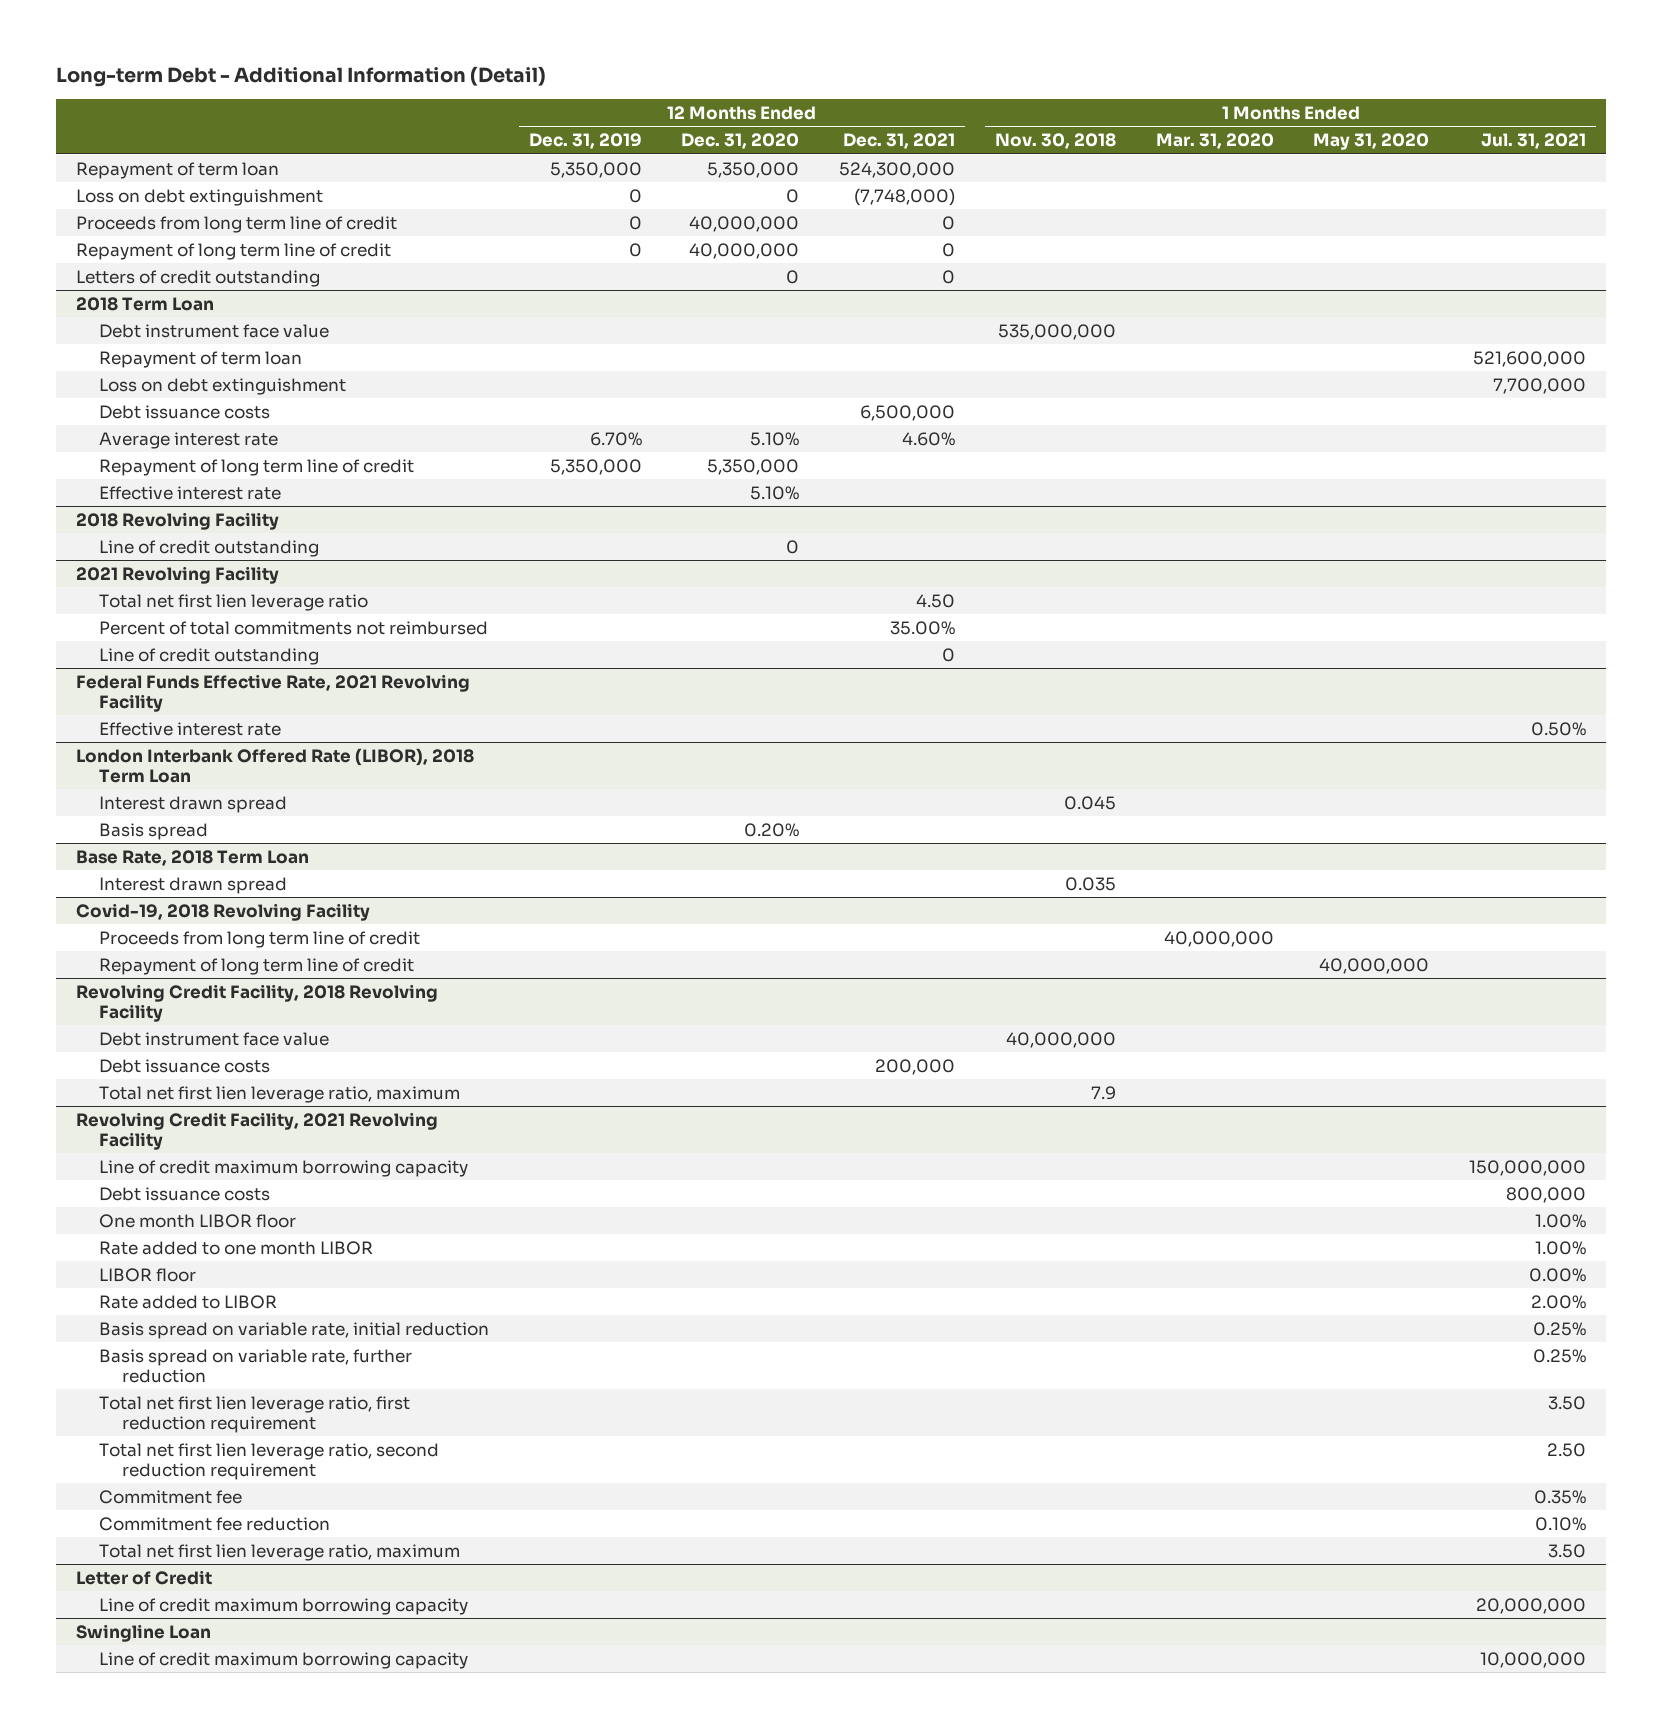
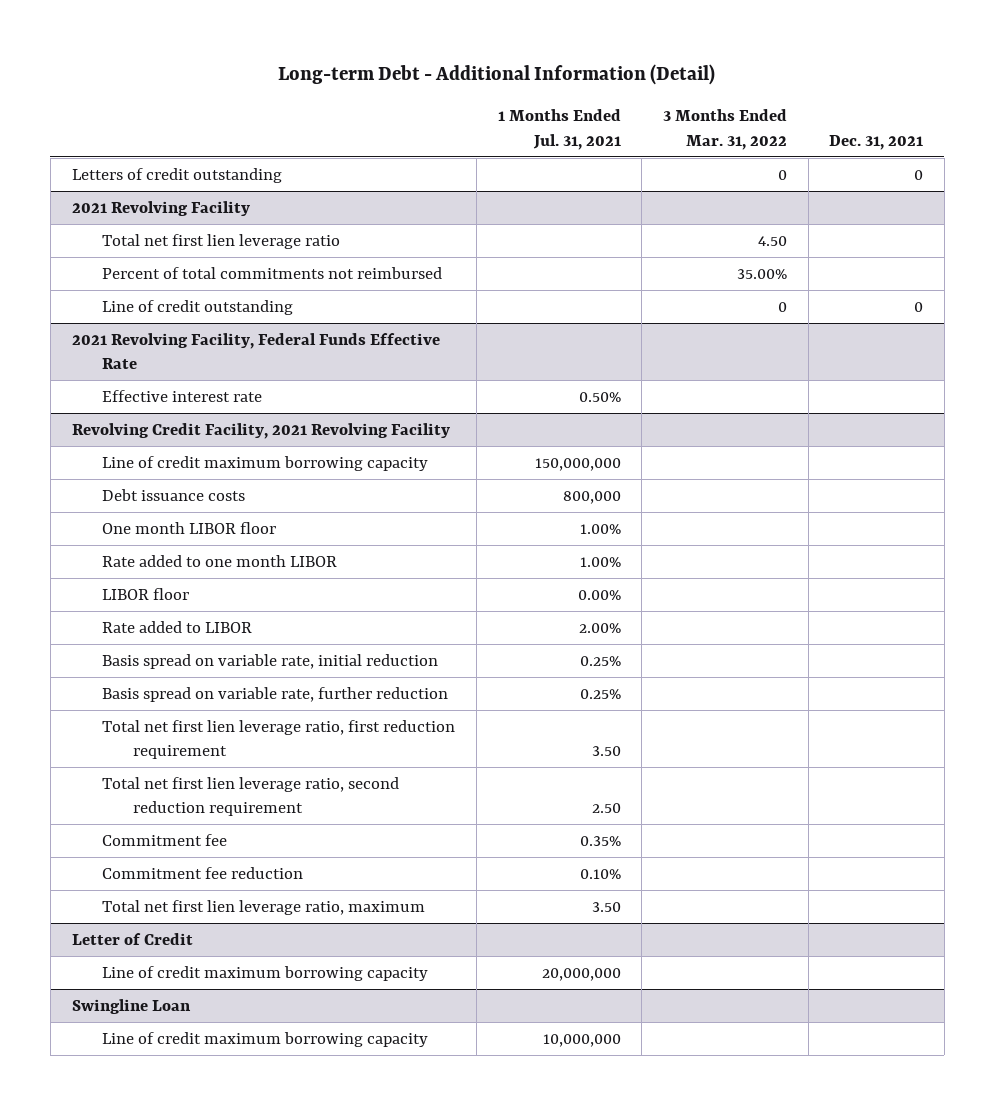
- | 12 Months Ended Dec. 31, 2019 | 12 Months Ended Dec. 31, 2020 | 12 Months Ended Dec. 31, 2021 | 1 Months Ended Nov. 30, 2018 | 1 Months Ended Mar. 31, 2020 | 1 Months Ended May 31, 2020 | 1 Months Ended Jul. 31, 2021
+ | 1 Months Ended Jul. 31, 2021 | 3 Months Ended Mar. 31, 2022 | Dec. 31, 2021
- Repayment of term loan | 5,350,000 | 5,350,000 | 524,300,000 | | | |
- Loss on debt extinguishment | 0 | 0 | (7,748,000) | | | |
- Proceeds from long term line of credit | 0 | 40,000,000 | 0 | | | |
- Repayment of long term line of credit | 0 | 40,000,000 | 0 | | | |
- 2018 Term Loan
- Debt instrument face value | | | | 535,000,000 | | |
- Repayment of term loan | | | | | | | 521,600,000
- Loss on debt extinguishment | | | | | | | 7,700,000
- Debt issuance costs | | | 6,500,000 | | | |
- Average interest rate | 6.70% | 5.10% | 4.60% | | | |
- Repayment of long term line of credit | 5,350,000 | 5,350,000 | | | | |
- Effective interest rate | | 5.10% | | | | |
- 2018 Revolving Facility
- Line of credit outstanding | | 0 | | | | |
- Federal Funds Effective Rate, 2021 Revolving Facility
+ 2021 Revolving Facility, Federal Funds Effective Rate
- London Interbank Offered Rate (LIBOR), 2018 Term Loan
- Interest drawn spread | | | | 0.045 | | |
- Basis spread | | 0.20% | | | | |
- Base Rate, 2018 Term Loan
- Interest drawn spread | | | | 0.035 | | |
- Covid-19, 2018 Revolving Facility
- Proceeds from long term line of credit | | | | | 40,000,000 | |
- Repayment of long term line of credit | | | | | | 40,000,000 |
- Revolving Credit Facility, 2018 Revolving Facility
- Debt instrument face value | | | | 40,000,000 | | |
- Debt issuance costs | | | 200,000 | | | |
- Total net first lien leverage ratio, maximum | | | | 7.9 | | |

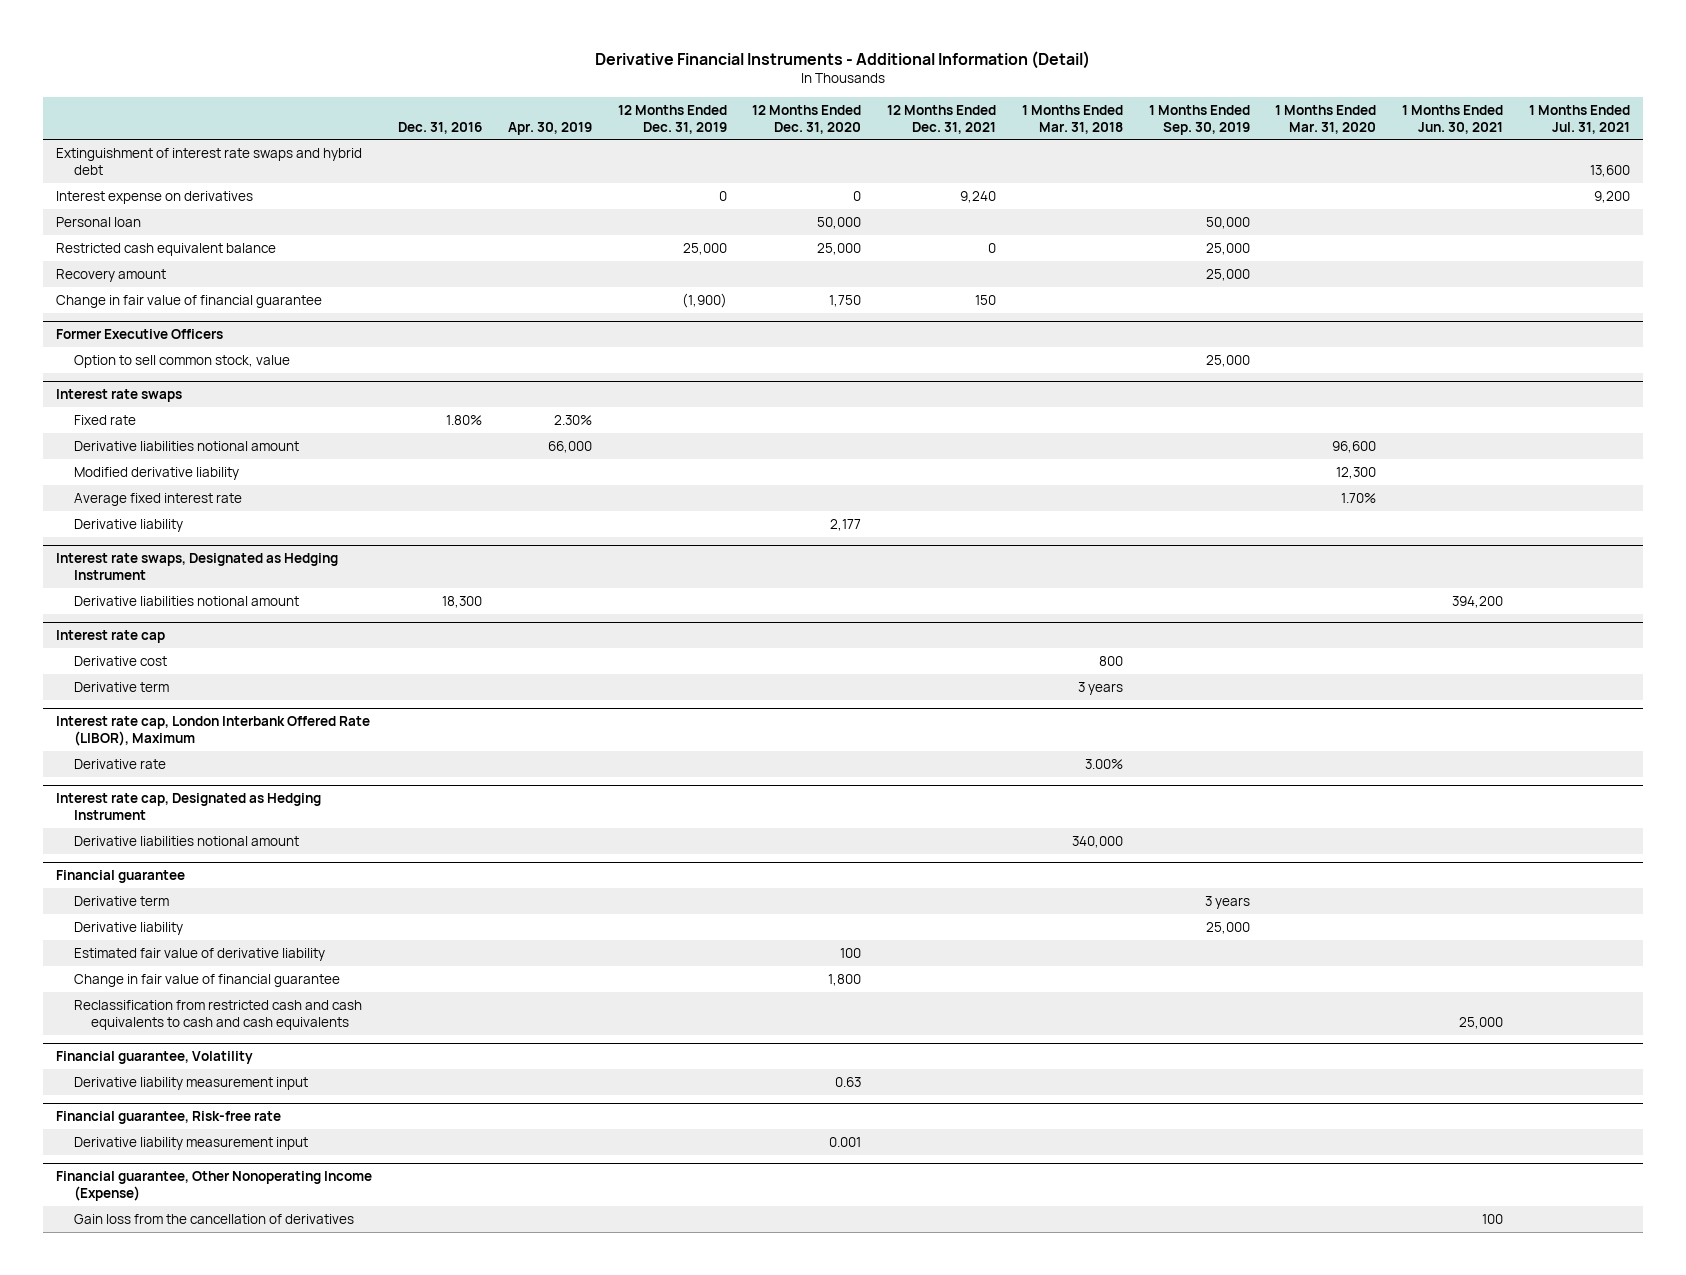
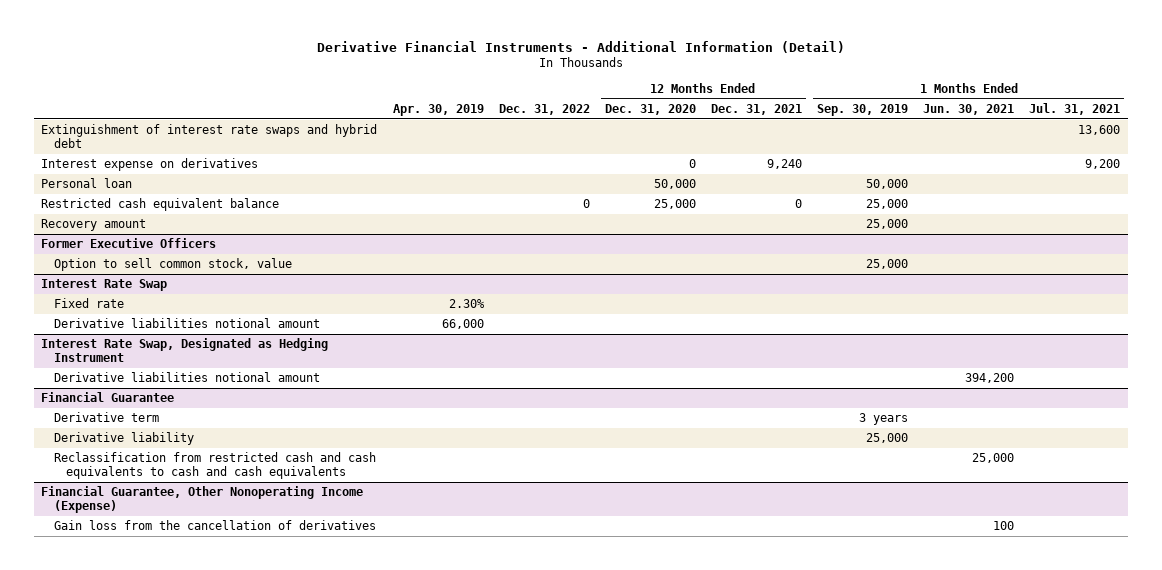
- | Dec. 31, 2016 | Apr. 30, 2019 | 12 Months Ended Dec. 31, 2019 | 12 Months Ended Dec. 31, 2020 | 12 Months Ended Dec. 31, 2021 | 1 Months Ended Mar. 31, 2018 | 1 Months Ended Sep. 30, 2019 | 1 Months Ended Mar. 31, 2020 | 1 Months Ended Jun. 30, 2021 | 1 Months Ended Jul. 31, 2021
+ | Apr. 30, 2019 | Dec. 31, 2022 | 12 Months Ended Dec. 31, 2020 | 12 Months Ended Dec. 31, 2021 | 1 Months Ended Sep. 30, 2019 | 1 Months Ended Jun. 30, 2021 | 1 Months Ended Jul. 31, 2021
- Change in fair value of financial guarantee | | | (1,900) | 1,750 | 150 | | | | |
- Interest rate swaps
+ Interest Rate Swap
- Modified derivative liability | | | | | | | | 12,300 | |
- Average fixed interest rate | | | | | | | | 1.70% | |
- Derivative liability | | | | 2,177 | | | | | |
- Interest rate swaps, Designated as Hedging Instrument
+ Interest Rate Swap, Designated as Hedging Instrument
- Interest rate cap
- Derivative cost | | | | | | 800 | | | |
- Derivative term | | | | | | 3 years | | | |
- Interest rate cap, London Interbank Offered Rate (LIBOR), Maximum
- Derivative rate | | | | | | 3.00% | | | |
- Interest rate cap, Designated as Hedging Instrument
- Derivative liabilities notional amount | | | | | | 340,000 | | | |
- Financial guarantee
+ Financial Guarantee
- Estimated fair value of derivative liability | | | | 100 | | | | | |
- Change in fair value of financial guarantee | | | | 1,800 | | | | | |
- Financial guarantee, Volatility
- Derivative liability measurement input | | | | 0.63 | | | | | |
- Financial guarantee, Risk-free rate
- Derivative liability measurement input | | | | 0.001 | | | | | |
- Financial guarantee, Other Nonoperating Income (Expense)
+ Financial Guarantee, Other Nonoperating Income (Expense)

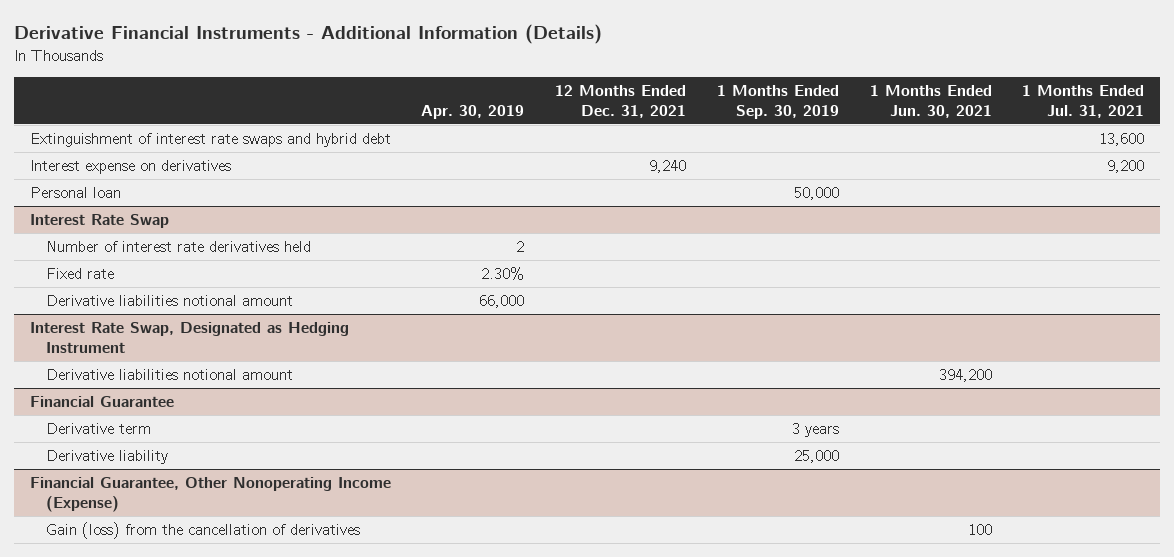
- Derivative Financial Instruments - Additional Information (Detail)
+ Derivative Financial Instruments - Additional Information (Details)
- | Apr. 30, 2019 | Dec. 31, 2022 | 12 Months Ended Dec. 31, 2020 | 12 Months Ended Dec. 31, 2021 | 1 Months Ended Sep. 30, 2019 | 1 Months Ended Jun. 30, 2021 | 1 Months Ended Jul. 31, 2021
+ | Apr. 30, 2019 | 12 Months Ended Dec. 31, 2021 | 1 Months Ended Sep. 30, 2019 | 1 Months Ended Jun. 30, 2021 | 1 Months Ended Jul. 31, 2021
- Restricted cash equivalent balance | | 0 | 25,000 | 0 | 25,000 | |
- Recovery amount | | | | | 25,000 | |
- Former Executive Officers
- Option to sell common stock, value | | | | | 25,000 | |
@ Interest Rate Swap
+ Number of interest rate derivatives held | 2 | | | |
@ Financial Guarantee
- Reclassification from restricted cash and cash equivalents to cash and cash equivalents | | | | | | 25,000 |
@ Financial Guarantee, Other Nonoperating Income (Expense)
- Gain loss from the cancellation of derivatives | | | | | | 100 |
+ Gain (loss) from the cancellation of derivatives | | | | 100 |

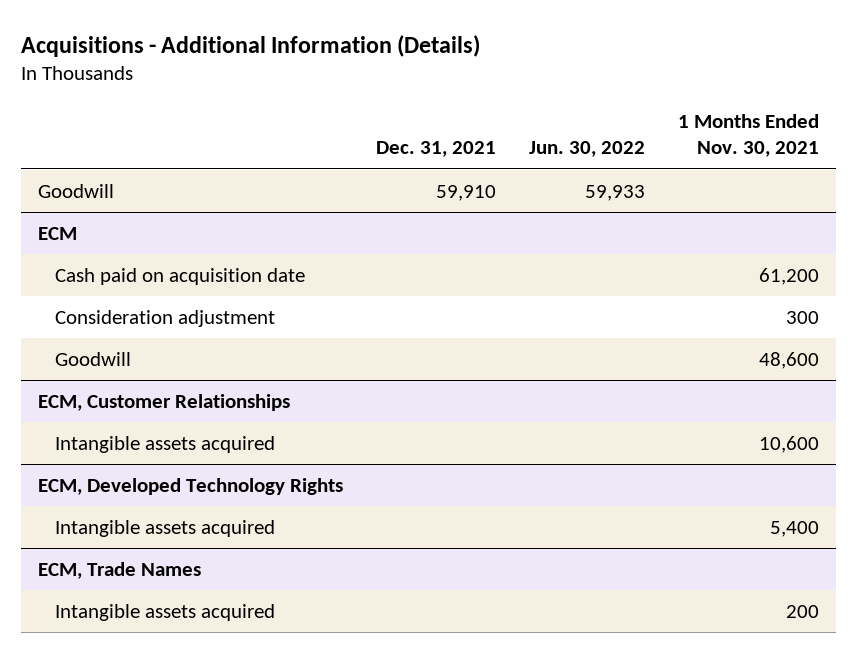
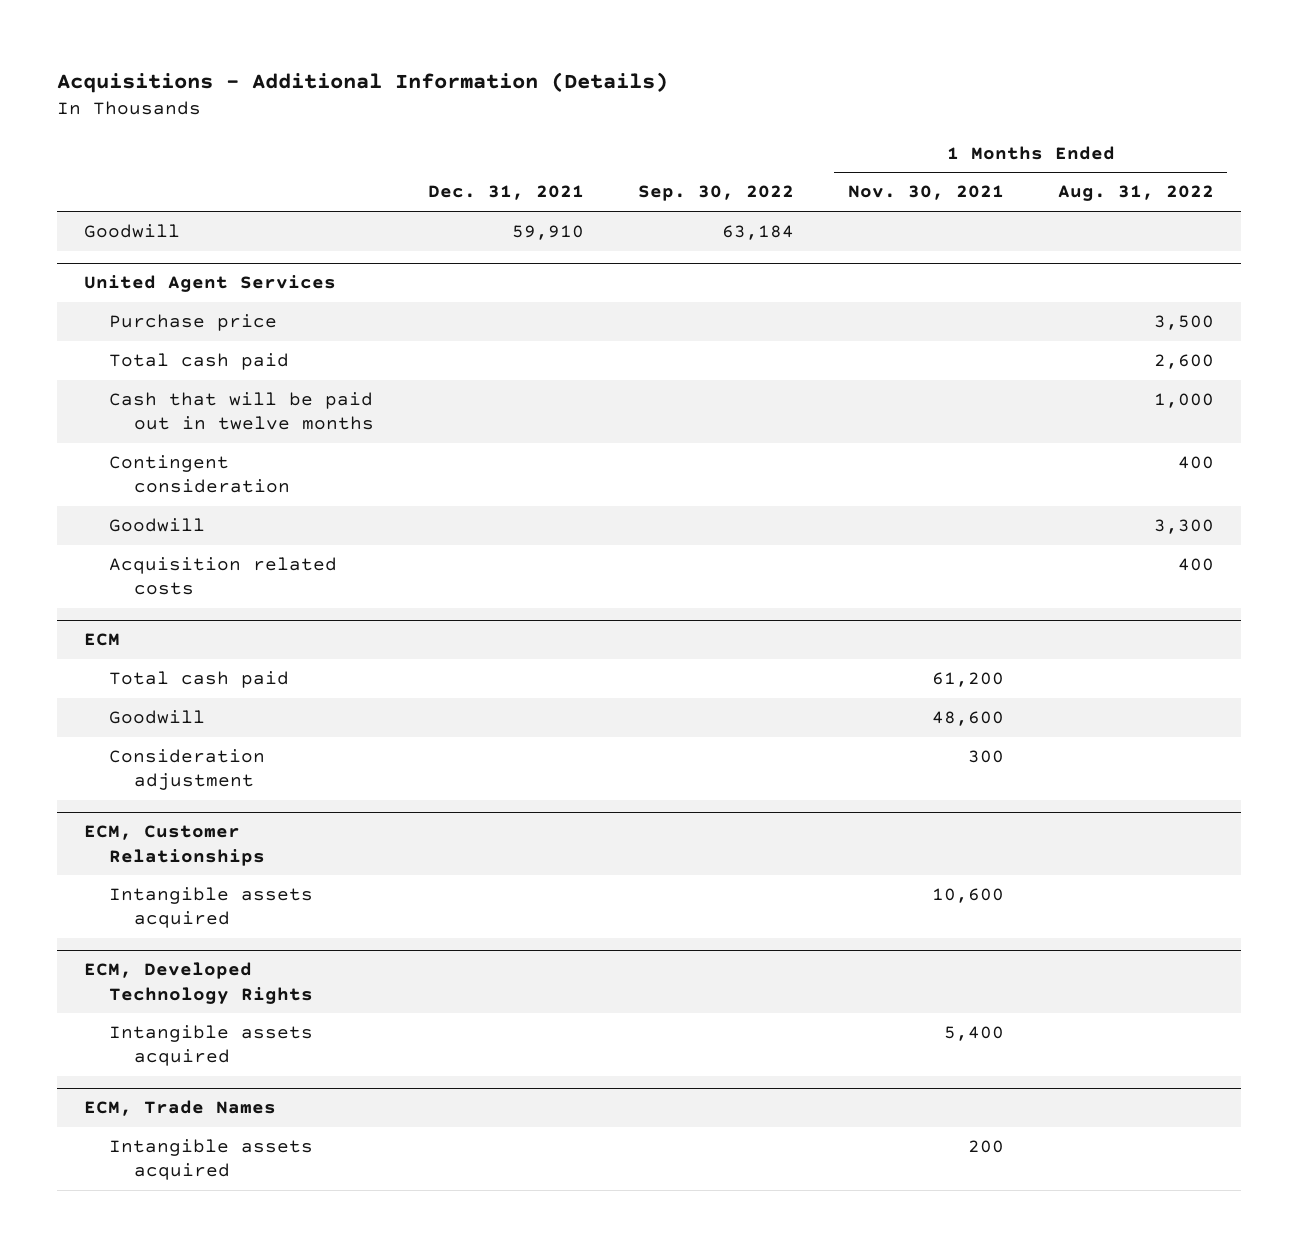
- | Dec. 31, 2021 | Jun. 30, 2022 | 1 Months Ended Nov. 30, 2021
+ | Dec. 31, 2021 | Sep. 30, 2022 | 1 Months Ended Nov. 30, 2021 | 1 Months Ended Aug. 31, 2022
+ United Agent Services
+ Purchase price | | | | 3,500
+ Total cash paid | | | | 2,600
+ Cash that will be paid out in twelve months | | | | 1,000
+ Contingent consideration | | | | 400
+ Goodwill | | | | 3,300
+ Acquisition related costs | | | | 400
@ ECM
- Cash paid on acquisition date | | | 61,200
+ Total cash paid | | | 61,200 |
moved down: Consideration adjustment | | | 300 |

